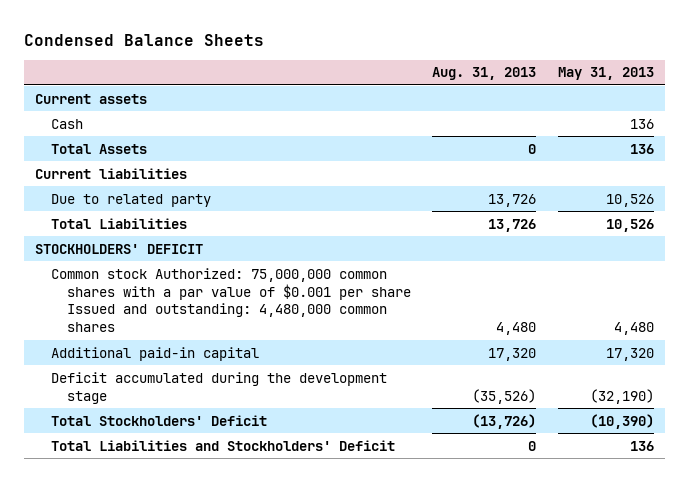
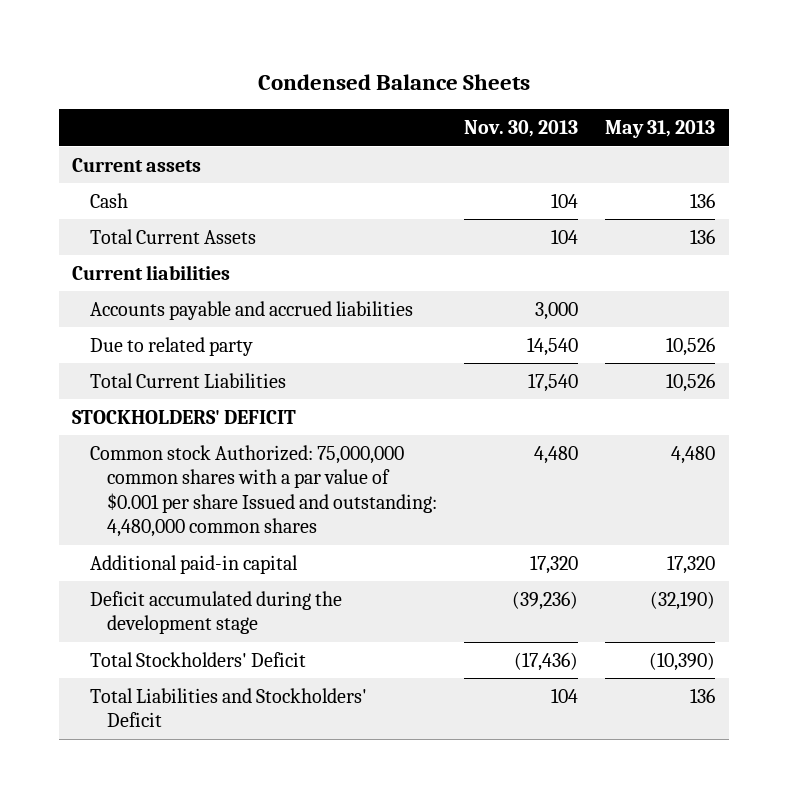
- | Aug. 31, 2013 | May 31, 2013
+ | Nov. 30, 2013 | May 31, 2013
- Total Assets | 0 | 136
+ Total Current Assets | 104 | 136
+ Accounts payable and accrued liabilities | 3,000 |
- Total Liabilities | 13,726 | 10,526
+ Total Current Liabilities | 17,540 | 10,526

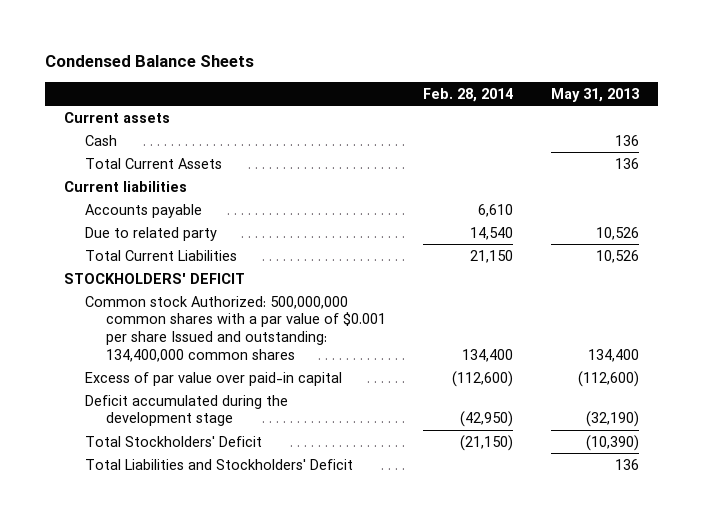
- | Nov. 30, 2013 | May 31, 2013
+ | Feb. 28, 2014 | May 31, 2013
- Accounts payable and accrued liabilities | 3,000 |
+ Accounts payable | 6,610 |
- Common stock Authorized: 75,000,000 common shares with a par value of $0.001 per share Issued and outstanding: 4,480,000 common shares | 4,480 | 4,480
- Additional paid-in capital | 17,320 | 17,320
+ Common stock Authorized: 500,000,000 common shares with a par value of $0.001 per share Issued and outstanding: 134,400,000 common shares | 134,400 | 134,400
+ Excess of par value over paid-in capital | (112,600) | (112,600)

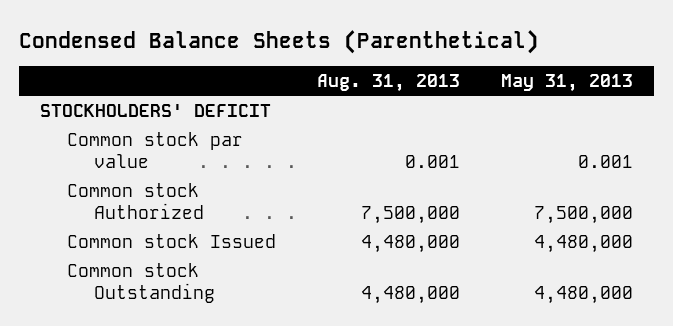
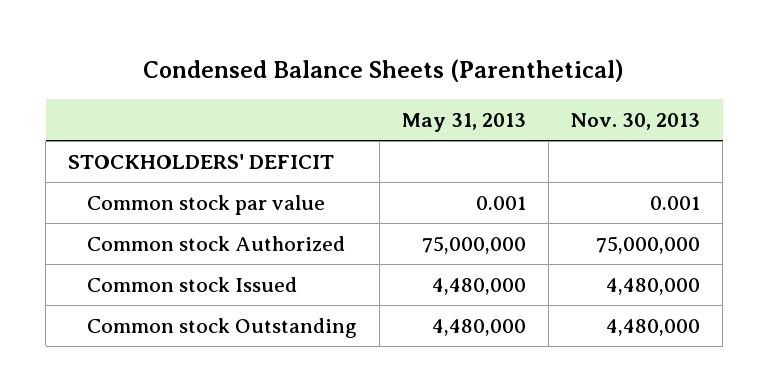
- | Aug. 31, 2013 | May 31, 2013
+ | May 31, 2013 | Nov. 30, 2013
- Common stock Authorized | 7,500,000 | 7,500,000
+ Common stock Authorized | 75,000,000 | 75,000,000

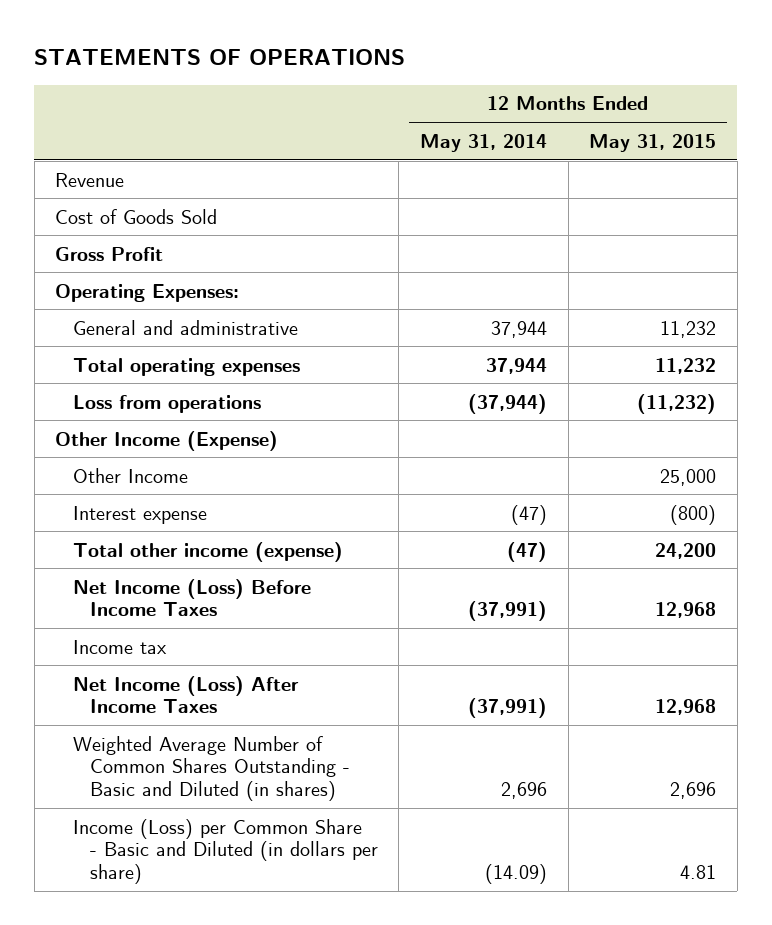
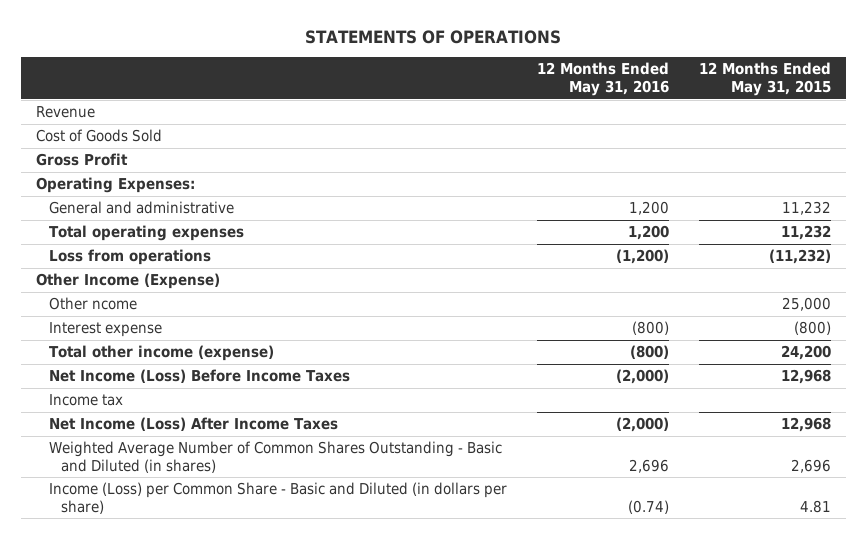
- | 12 Months Ended May 31, 2014 | 12 Months Ended May 31, 2015
+ | 12 Months Ended May 31, 2016 | 12 Months Ended May 31, 2015
- Other Income | | 25,000
+ Other ncome | | 25,000

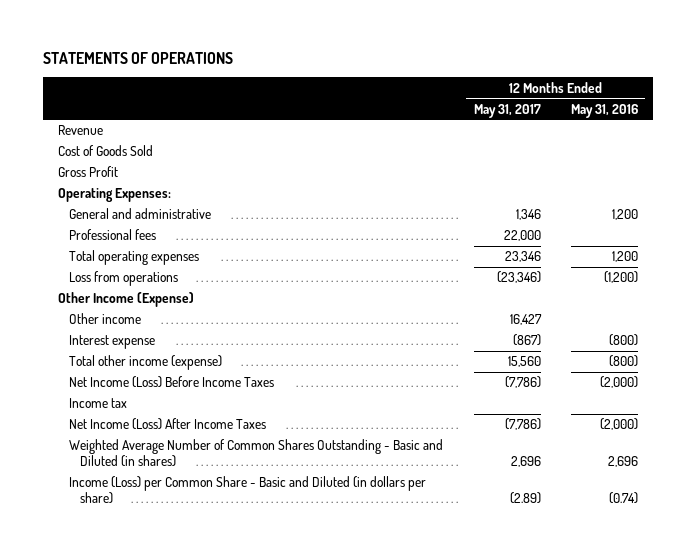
- | 12 Months Ended May 31, 2016 | 12 Months Ended May 31, 2015
+ | 12 Months Ended May 31, 2017 | 12 Months Ended May 31, 2016
+ Professional fees | 22,000 |
- Other ncome | | 25,000
+ Other income | 16,427 |

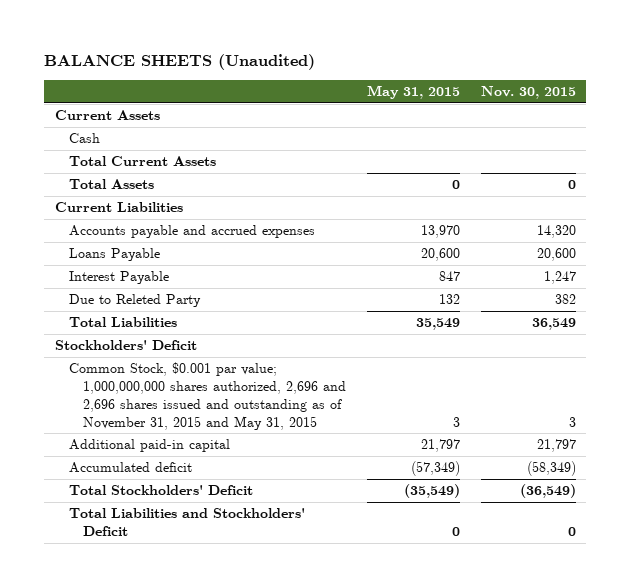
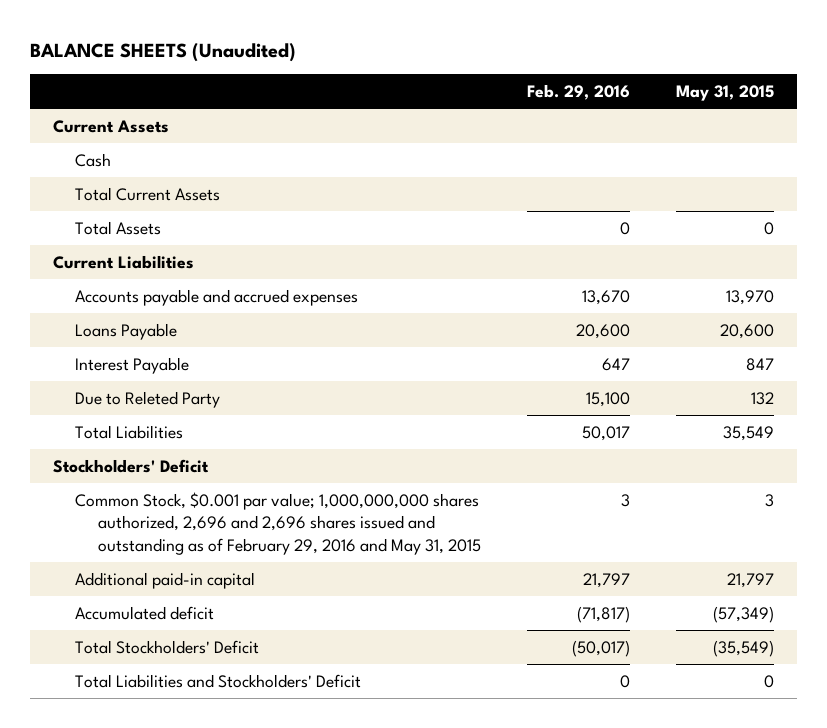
- | May 31, 2015 | Nov. 30, 2015
+ | Feb. 29, 2016 | May 31, 2015
- Common Stock, $0.001 par value; 1,000,000,000 shares authorized, 2,696 and 2,696 shares issued and outstanding as of November 31, 2015 and May 31, 2015 | 3 | 3
+ Common Stock, $0.001 par value; 1,000,000,000 shares authorized, 2,696 and 2,696 shares issued and outstanding as of February 29, 2016 and May 31, 2015 | 3 | 3

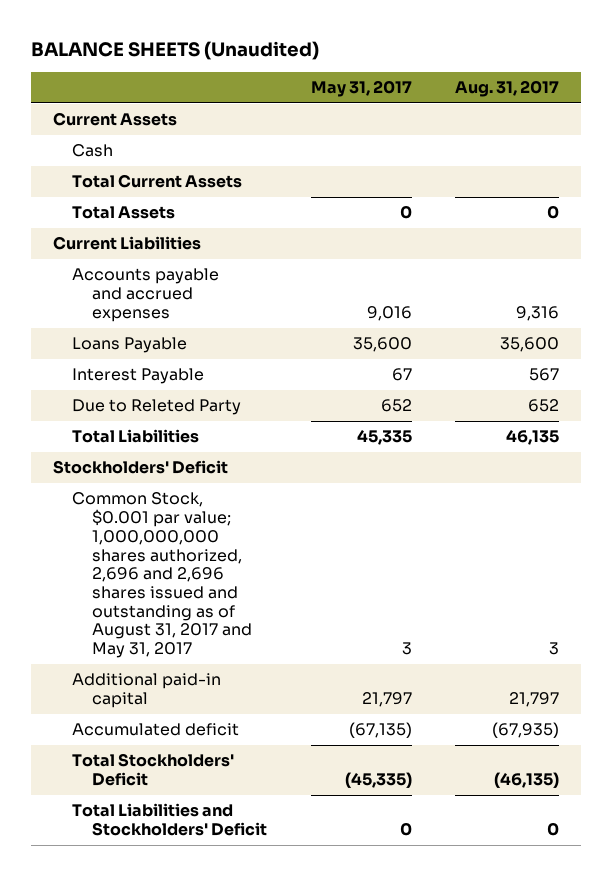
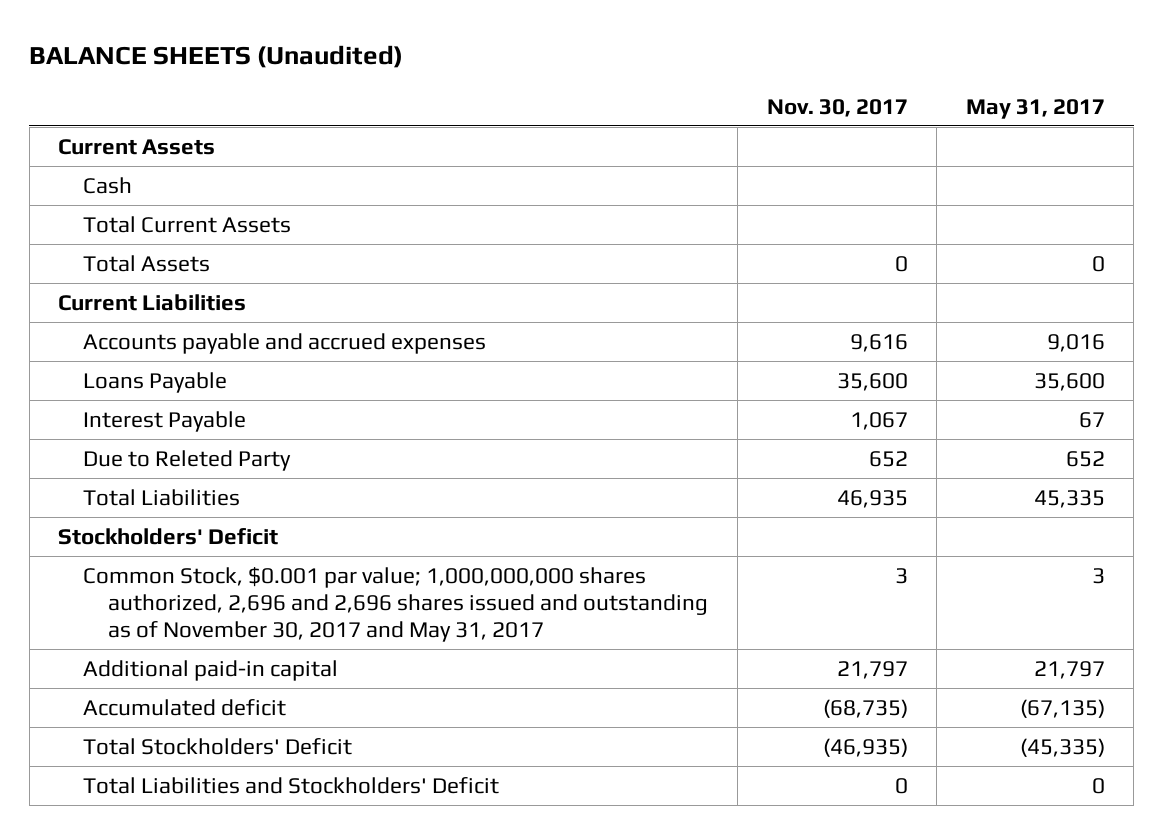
- | May 31, 2017 | Aug. 31, 2017
+ | Nov. 30, 2017 | May 31, 2017
- Common Stock, $0.001 par value; 1,000,000,000 shares authorized, 2,696 and 2,696 shares issued and outstanding as of August 31, 2017 and May 31, 2017 | 3 | 3
+ Common Stock, $0.001 par value; 1,000,000,000 shares authorized, 2,696 and 2,696 shares issued and outstanding as of November 30, 2017 and May 31, 2017 | 3 | 3

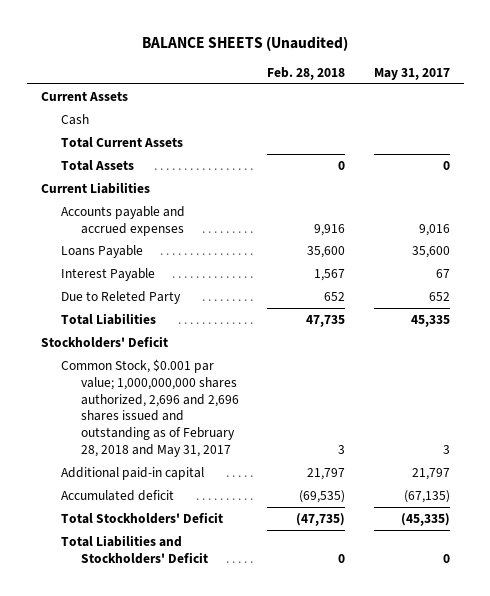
- | Nov. 30, 2017 | May 31, 2017
+ | Feb. 28, 2018 | May 31, 2017
- Common Stock, $0.001 par value; 1,000,000,000 shares authorized, 2,696 and 2,696 shares issued and outstanding as of November 30, 2017 and May 31, 2017 | 3 | 3
+ Common Stock, $0.001 par value; 1,000,000,000 shares authorized, 2,696 and 2,696 shares issued and outstanding as of February 28, 2018 and May 31, 2017 | 3 | 3

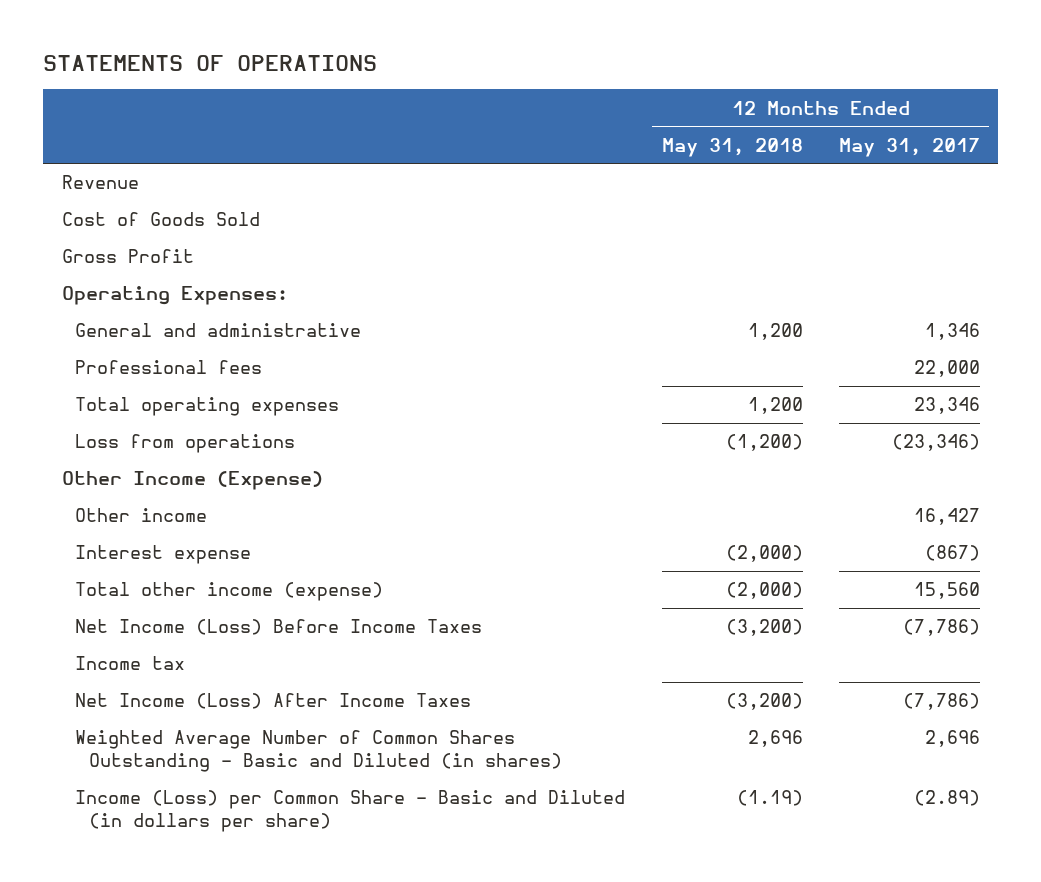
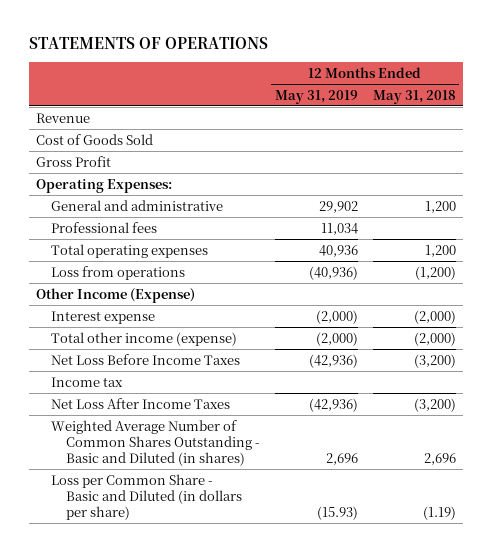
- | 12 Months Ended May 31, 2018 | 12 Months Ended May 31, 2017
+ | 12 Months Ended May 31, 2019 | 12 Months Ended May 31, 2018
- Other income | | 16,427
- Net Income (Loss) Before Income Taxes | (3,200) | (7,786)
+ Net Loss Before Income Taxes | (42,936) | (3,200)
- Net Income (Loss) After Income Taxes | (3,200) | (7,786)
+ Net Loss After Income Taxes | (42,936) | (3,200)
- Income (Loss) per Common Share - Basic and Diluted (in dollars per share) | (1.19) | (2.89)
+ Loss per Common Share - Basic and Diluted (in dollars per share) | (15.93) | (1.19)

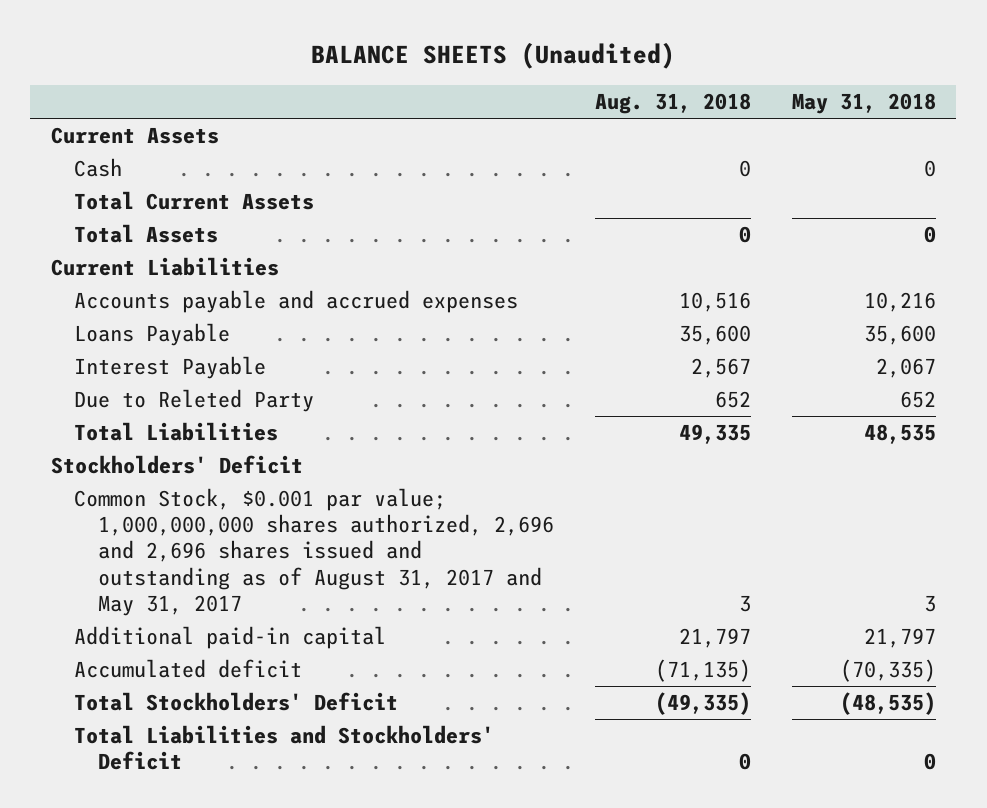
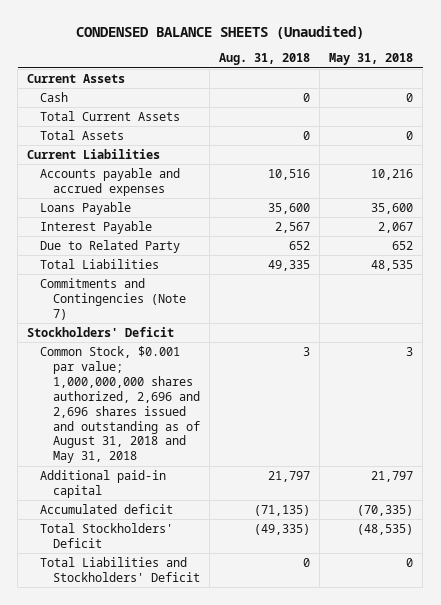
- BALANCE SHEETS (Unaudited)
+ CONDENSED BALANCE SHEETS (Unaudited)
- Due to Releted Party | 652 | 652
+ Due to Related Party | 652 | 652
+ Commitments and Contingencies (Note 7)
- Common Stock, $0.001 par value; 1,000,000,000 shares authorized, 2,696 and 2,696 shares issued and outstanding as of August 31, 2017 and May 31, 2017 | 3 | 3
+ Common Stock, $0.001 par value; 1,000,000,000 shares authorized, 2,696 and 2,696 shares issued and outstanding as of August 31, 2018 and May 31, 2018 | 3 | 3

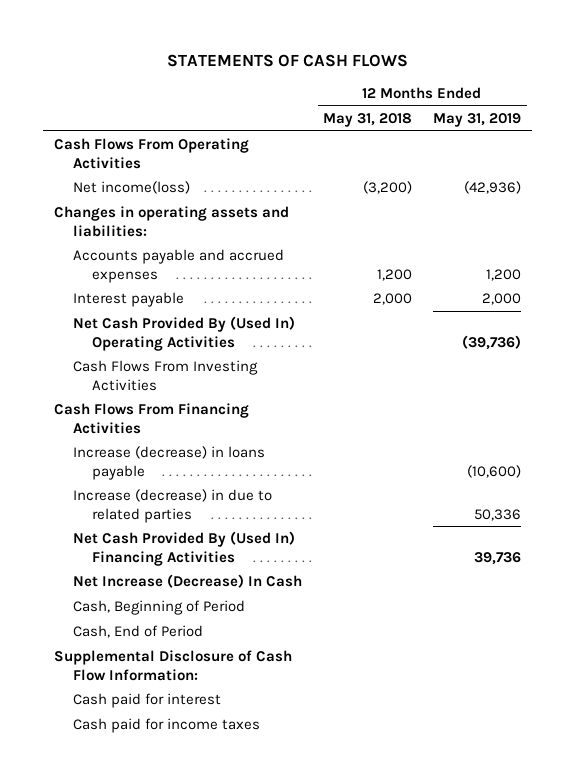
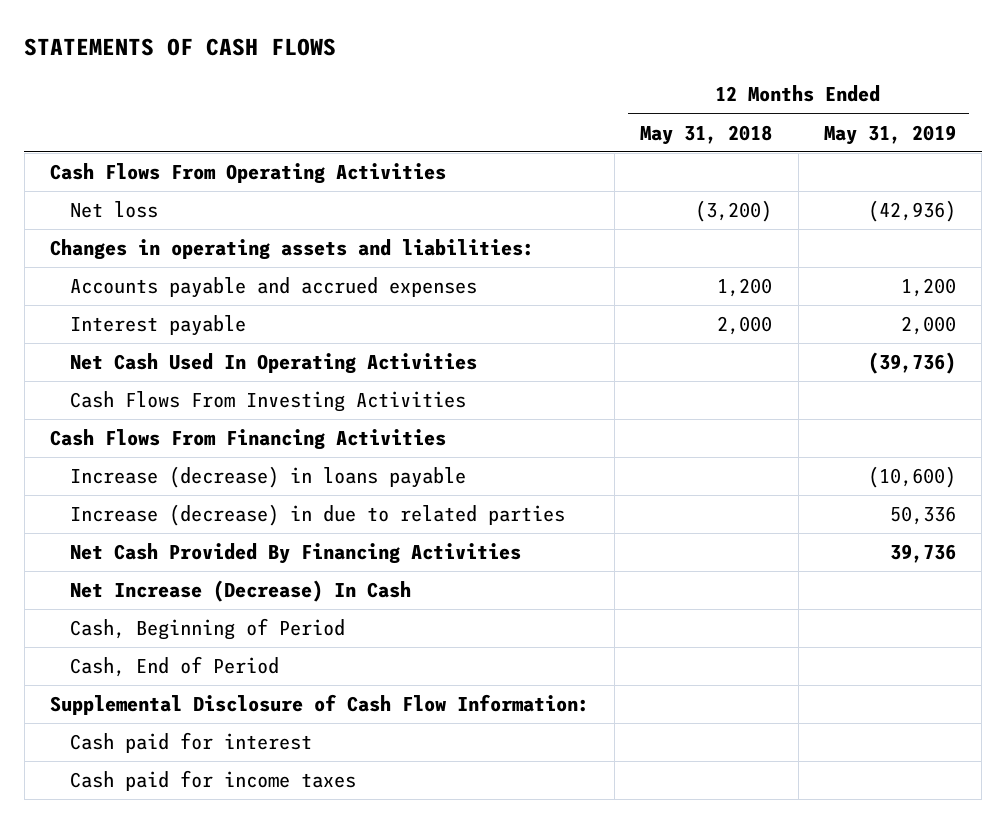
- Net income(loss) | (3,200) | (42,936)
+ Net loss | (3,200) | (42,936)
- Net Cash Provided By (Used In) Operating Activities | | (39,736)
+ Net Cash Used In Operating Activities | | (39,736)
- Net Cash Provided By (Used In) Financing Activities | | 39,736
+ Net Cash Provided By Financing Activities | | 39,736

